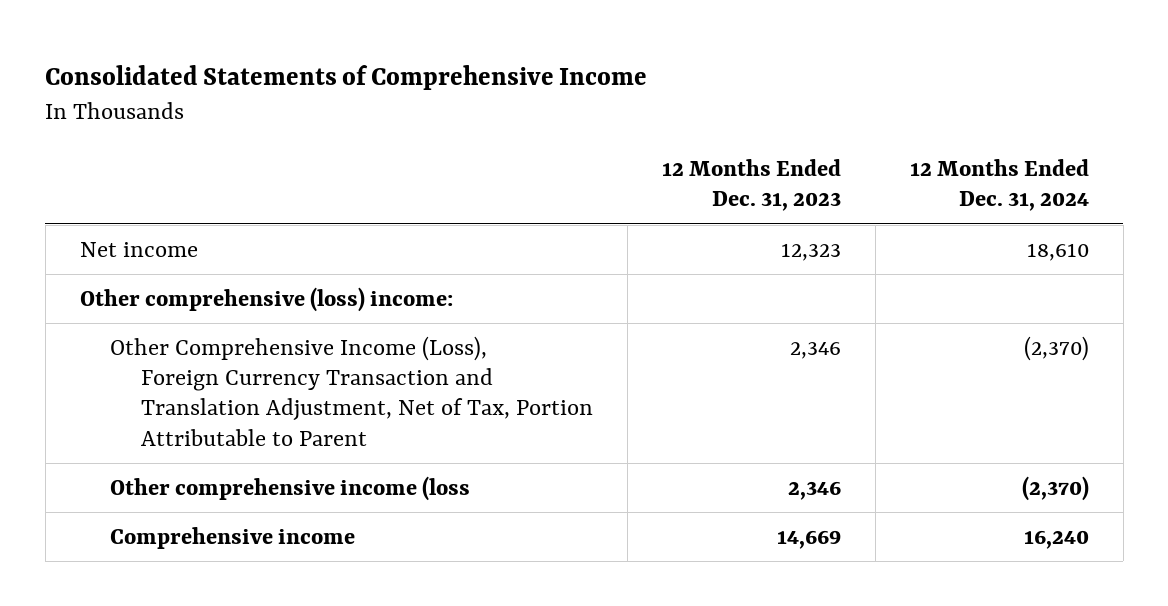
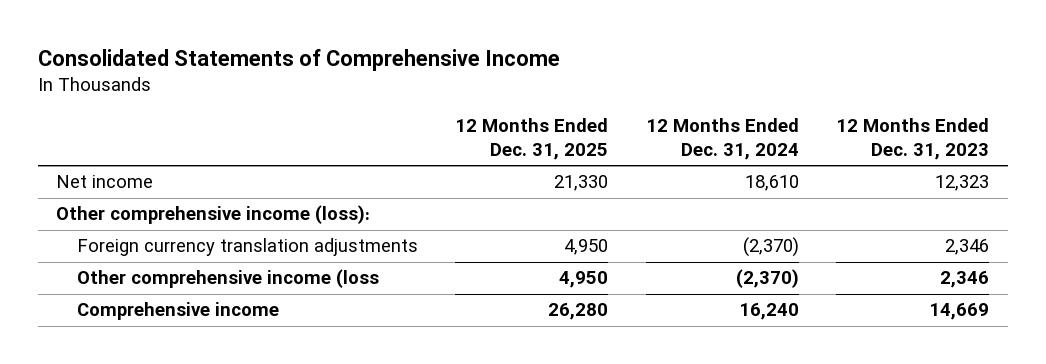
- | 12 Months Ended Dec. 31, 2023 | 12 Months Ended Dec. 31, 2024
+ | 12 Months Ended Dec. 31, 2025 | 12 Months Ended Dec. 31, 2024 | 12 Months Ended Dec. 31, 2023
- Other comprehensive (loss) income:
- Other Comprehensive Income (Loss), Foreign Currency Transaction and Translation Adjustment, Net of Tax, Portion Attributable to Parent | 2,346 | (2,370)
+ Other comprehensive income (loss):
+ Foreign currency translation adjustments | 4,950 | (2,370) | 2,346

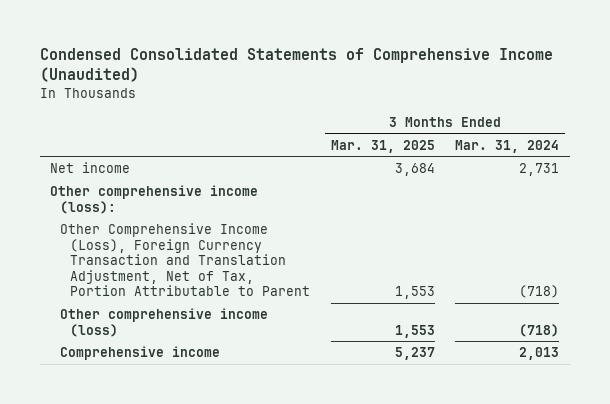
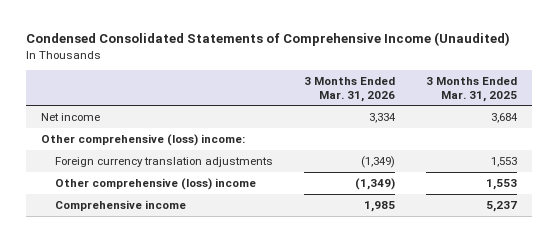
- | 3 Months Ended Mar. 31, 2025 | 3 Months Ended Mar. 31, 2024
+ | 3 Months Ended Mar. 31, 2026 | 3 Months Ended Mar. 31, 2025
- Other comprehensive income (loss):
- Other Comprehensive Income (Loss), Foreign Currency Transaction and Translation Adjustment, Net of Tax, Portion Attributable to Parent | 1,553 | (718)
- Other comprehensive income (loss) | 1,553 | (718)
+ Other comprehensive (loss) income:
+ Foreign currency translation adjustments | (1,349) | 1,553
+ Other comprehensive (loss) income | (1,349) | 1,553

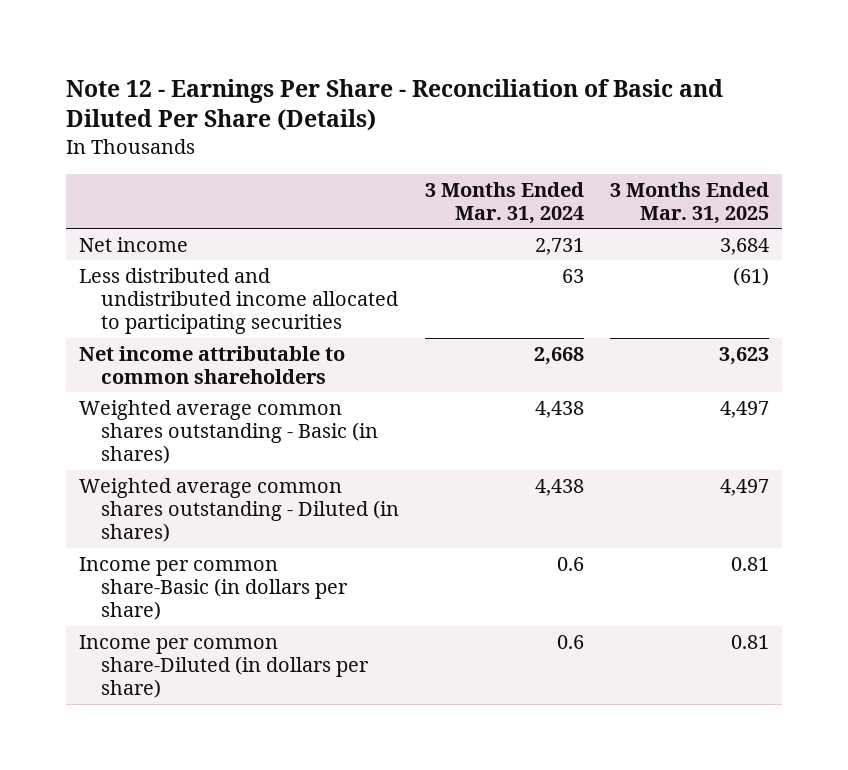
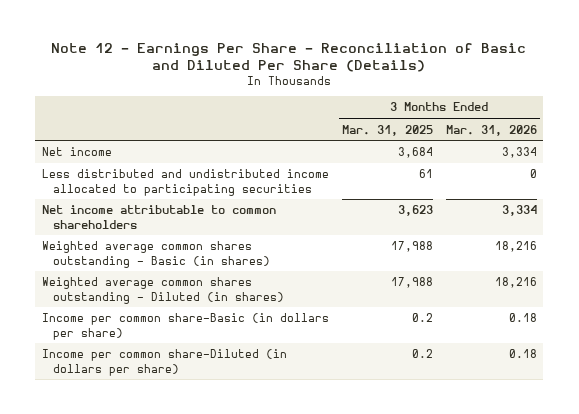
- | 3 Months Ended Mar. 31, 2024 | 3 Months Ended Mar. 31, 2025
+ | 3 Months Ended Mar. 31, 2025 | 3 Months Ended Mar. 31, 2026
- Less distributed and undistributed income allocated to participating securities | 63 | (61)
+ Less distributed and undistributed income allocated to participating securities | 61 | 0
- Weighted average common shares outstanding - Basic (in shares) | 4,438 | 4,497
- Weighted average common shares outstanding - Diluted (in shares) | 4,438 | 4,497
- Income per common share-Basic (in dollars per share) | 0.6 | 0.81
- Income per common share-Diluted (in dollars per share) | 0.6 | 0.81
+ Weighted average common shares outstanding - Basic (in shares) | 17,988 | 18,216
+ Weighted average common shares outstanding - Diluted (in shares) | 17,988 | 18,216
+ Income per common share-Basic (in dollars per share) | 0.2 | 0.18
+ Income per common share-Diluted (in dollars per share) | 0.2 | 0.18

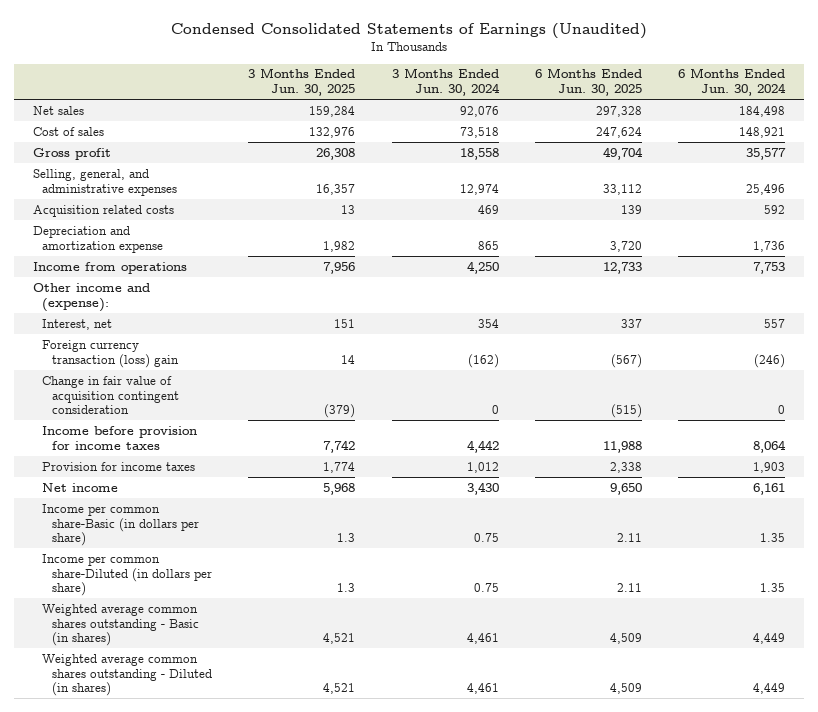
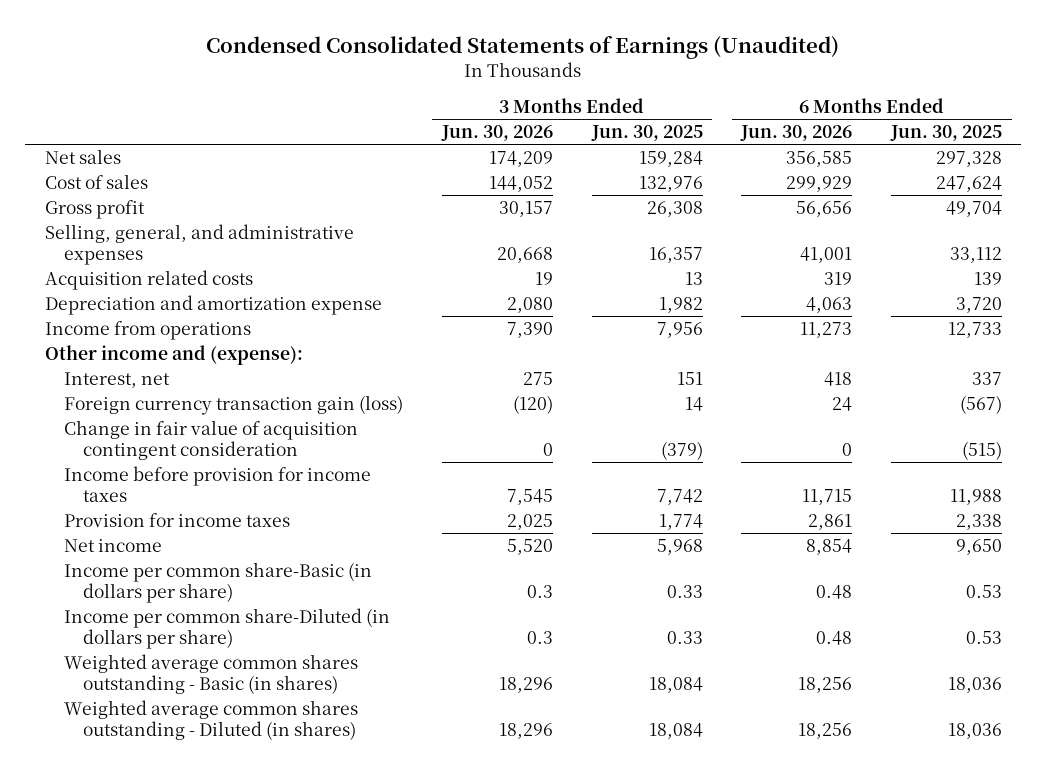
- | 3 Months Ended Jun. 30, 2025 | 3 Months Ended Jun. 30, 2024 | 6 Months Ended Jun. 30, 2025 | 6 Months Ended Jun. 30, 2024
+ | 3 Months Ended Jun. 30, 2026 | 3 Months Ended Jun. 30, 2025 | 6 Months Ended Jun. 30, 2026 | 6 Months Ended Jun. 30, 2025
- Foreign currency transaction (loss) gain | 14 | (162) | (567) | (246)
+ Foreign currency transaction gain (loss) | (120) | 14 | 24 | (567)
- Income per common share-Basic (in dollars per share) | 1.3 | 0.75 | 2.11 | 1.35
- Income per common share-Diluted (in dollars per share) | 1.3 | 0.75 | 2.11 | 1.35
- Weighted average common shares outstanding - Basic (in shares) | 4,521 | 4,461 | 4,509 | 4,449
- Weighted average common shares outstanding - Diluted (in shares) | 4,521 | 4,461 | 4,509 | 4,449
+ Income per common share-Basic (in dollars per share) | 0.3 | 0.33 | 0.48 | 0.53
+ Income per common share-Diluted (in dollars per share) | 0.3 | 0.33 | 0.48 | 0.53
+ Weighted average common shares outstanding - Basic (in shares) | 18,296 | 18,084 | 18,256 | 18,036
+ Weighted average common shares outstanding - Diluted (in shares) | 18,296 | 18,084 | 18,256 | 18,036

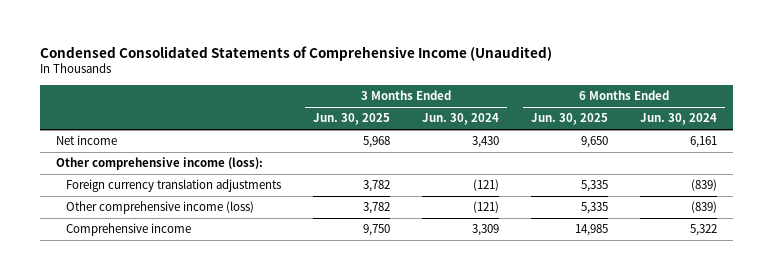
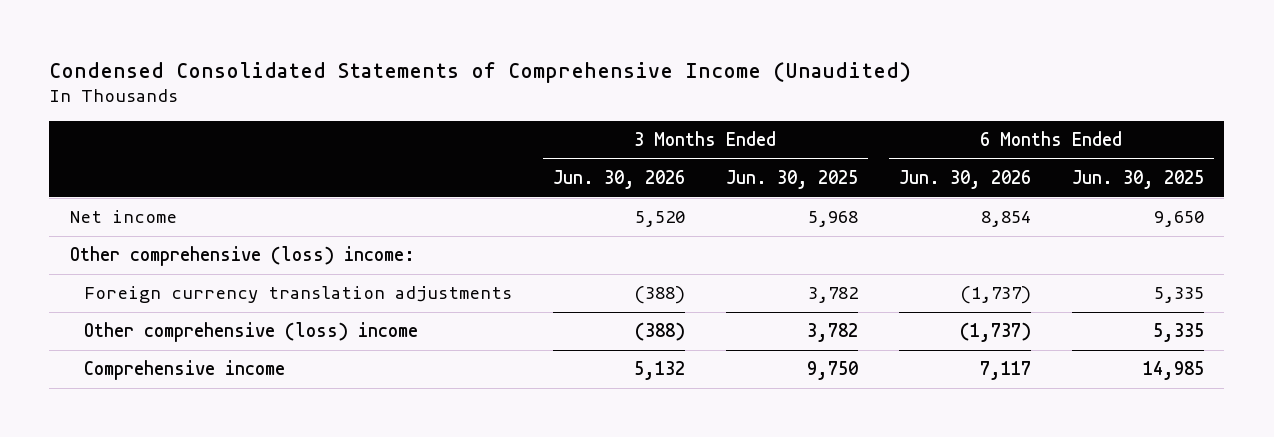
- | 3 Months Ended Jun. 30, 2025 | 3 Months Ended Jun. 30, 2024 | 6 Months Ended Jun. 30, 2025 | 6 Months Ended Jun. 30, 2024
+ | 3 Months Ended Jun. 30, 2026 | 3 Months Ended Jun. 30, 2025 | 6 Months Ended Jun. 30, 2026 | 6 Months Ended Jun. 30, 2025
- Other comprehensive income (loss):
+ Other comprehensive (loss) income:
- Other comprehensive income (loss) | 3,782 | (121) | 5,335 | (839)
+ Other comprehensive (loss) income | (388) | 3,782 | (1,737) | 5,335

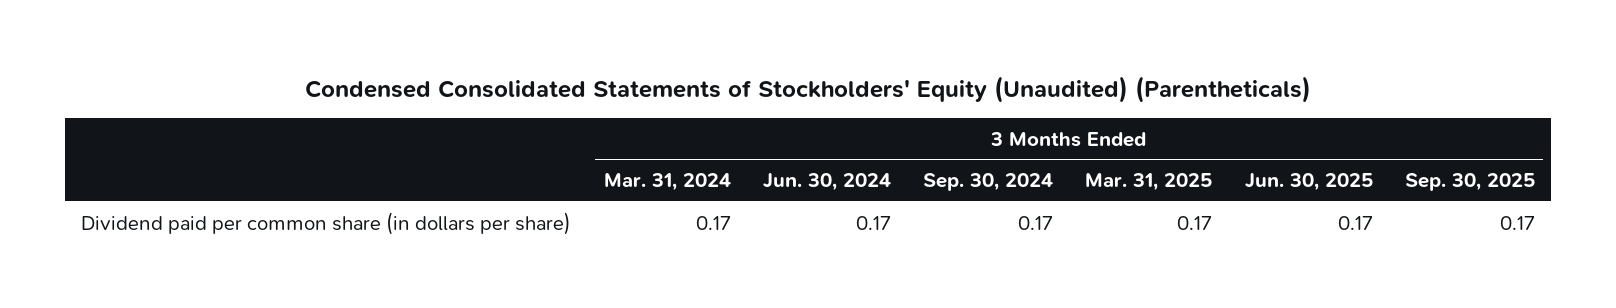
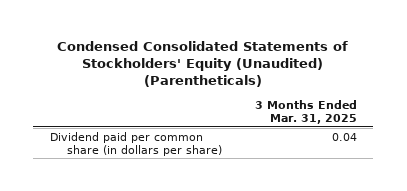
- | 3 Months Ended Mar. 31, 2024 | 3 Months Ended Jun. 30, 2024 | 3 Months Ended Sep. 30, 2024 | 3 Months Ended Mar. 31, 2025 | 3 Months Ended Jun. 30, 2025 | 3 Months Ended Sep. 30, 2025
+ | 3 Months Ended Mar. 31, 2025
- Dividend paid per common share (in dollars per share) | 0.17 | 0.17 | 0.17 | 0.17 | 0.17 | 0.17
+ Dividend paid per common share (in dollars per share) | 0.04

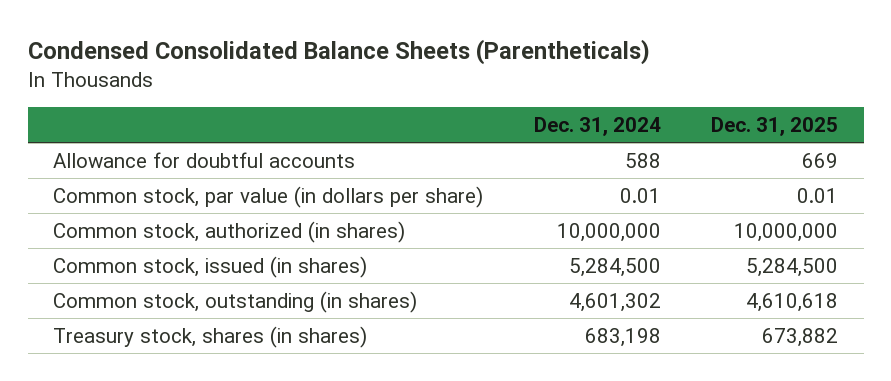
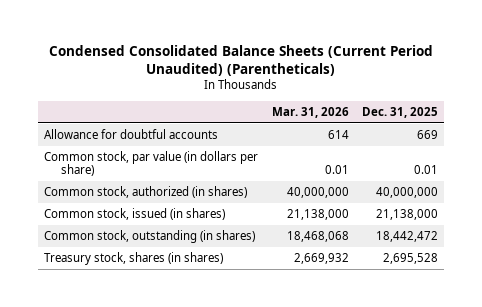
- Condensed Consolidated Balance Sheets (Parentheticals)
+ Condensed Consolidated Balance Sheets (Current Period Unaudited) (Parentheticals)
- | Dec. 31, 2024 | Dec. 31, 2025
+ | Mar. 31, 2026 | Dec. 31, 2025
- Common stock, authorized (in shares) | 10,000,000 | 10,000,000
- Common stock, issued (in shares) | 5,284,500 | 5,284,500
- Common stock, outstanding (in shares) | 4,601,302 | 4,610,618
- Treasury stock, shares (in shares) | 683,198 | 673,882
+ Common stock, authorized (in shares) | 40,000,000 | 40,000,000
+ Common stock, issued (in shares) | 21,138,000 | 21,138,000
+ Common stock, outstanding (in shares) | 18,468,068 | 18,442,472
+ Treasury stock, shares (in shares) | 2,669,932 | 2,695,528

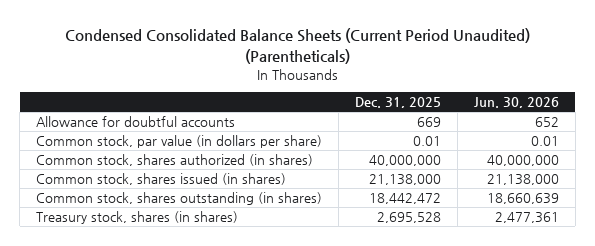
- | Mar. 31, 2026 | Dec. 31, 2025
+ | Dec. 31, 2025 | Jun. 30, 2026
- Common stock, authorized (in shares) | 40,000,000 | 40,000,000
- Common stock, issued (in shares) | 21,138,000 | 21,138,000
- Common stock, outstanding (in shares) | 18,468,068 | 18,442,472
+ Common stock, shares authorized (in shares) | 40,000,000 | 40,000,000
+ Common stock, shares issued (in shares) | 21,138,000 | 21,138,000
+ Common stock, shares outstanding (in shares) | 18,442,472 | 18,660,639

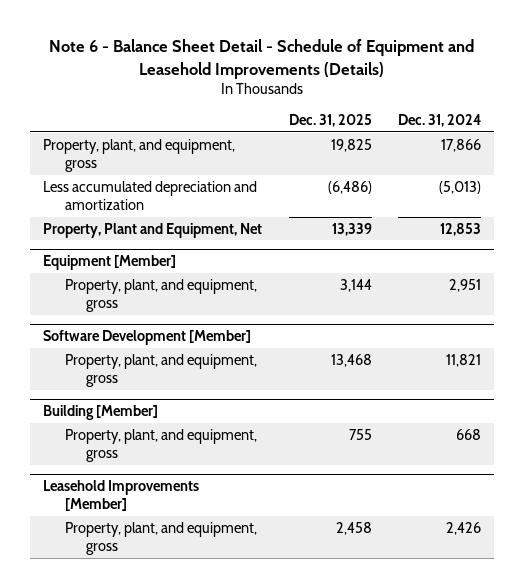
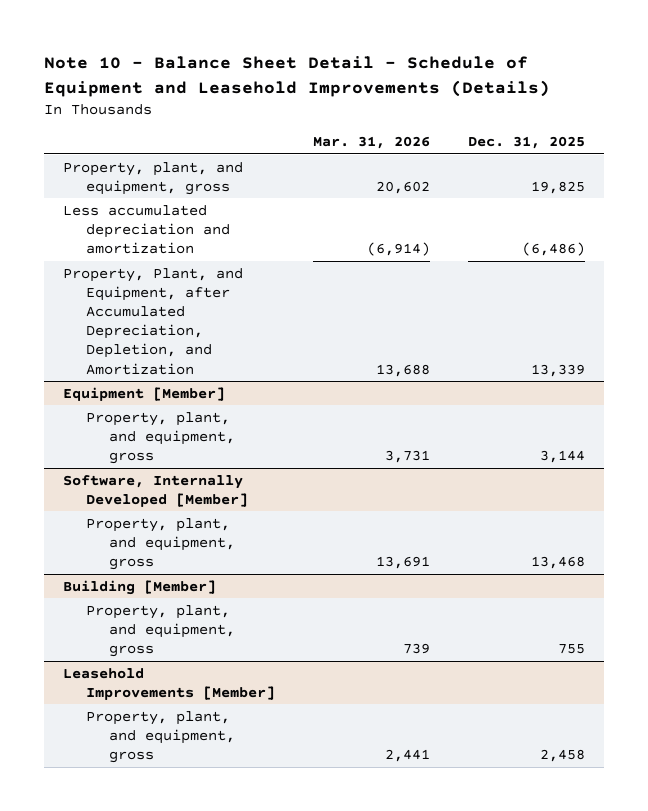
- Note 6 - Balance Sheet Detail - Schedule of Equipment and Leasehold Improvements (Details)
+ Note 10 - Balance Sheet Detail - Schedule of Equipment and Leasehold Improvements (Details)
- | Dec. 31, 2025 | Dec. 31, 2024
+ | Mar. 31, 2026 | Dec. 31, 2025
- Property, Plant and Equipment, Net | 13,339 | 12,853
+ Property, Plant, and Equipment, after Accumulated Depreciation, Depletion, and Amortization | 13,688 | 13,339
- Software Development [Member]
+ Software, Internally Developed [Member]

